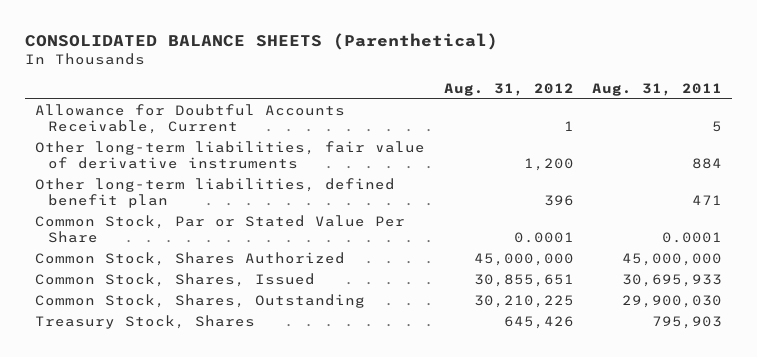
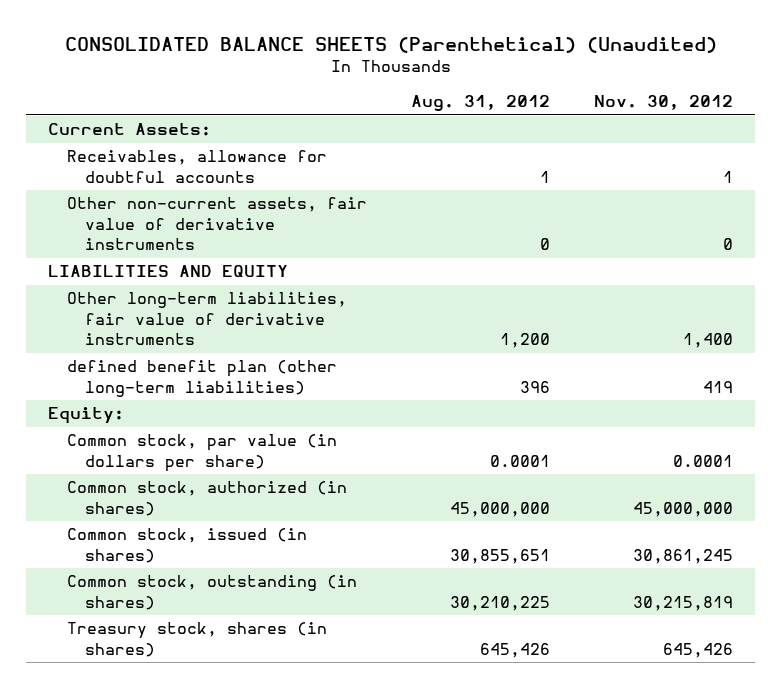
- CONSOLIDATED BALANCE SHEETS (Parenthetical)
+ CONSOLIDATED BALANCE SHEETS (Parenthetical) (Unaudited)
- | Aug. 31, 2012 | Aug. 31, 2011
+ | Aug. 31, 2012 | Nov. 30, 2012
- Allowance for Doubtful Accounts Receivable, Current | 1 | 5
+ Current Assets:
+ Receivables, allowance for doubtful accounts | 1 | 1
+ Other non-current assets, fair value of derivative instruments | 0 | 0
+ LIABILITIES AND EQUITY
- Other long-term liabilities, defined benefit plan | 396 | 471
- Common Stock, Par or Stated Value Per Share | 0.0001 | 0.0001
- Common Stock, Shares Authorized | 45,000,000 | 45,000,000
- Common Stock, Shares, Issued | 30,855,651 | 30,695,933
- Common Stock, Shares, Outstanding | 30,210,225 | 29,900,030
- Treasury Stock, Shares | 645,426 | 795,903
+ defined benefit plan (other long-term liabilities) | 396 | 419
+ Equity:
+ Common stock, par value (in dollars per share) | 0.0001 | 0.0001
+ Common stock, authorized (in shares) | 45,000,000 | 45,000,000
+ Common stock, issued (in shares) | 30,855,651 | 30,861,245
+ Common stock, outstanding (in shares) | 30,210,225 | 30,215,819
+ Treasury stock, shares (in shares) | 645,426 | 645,426

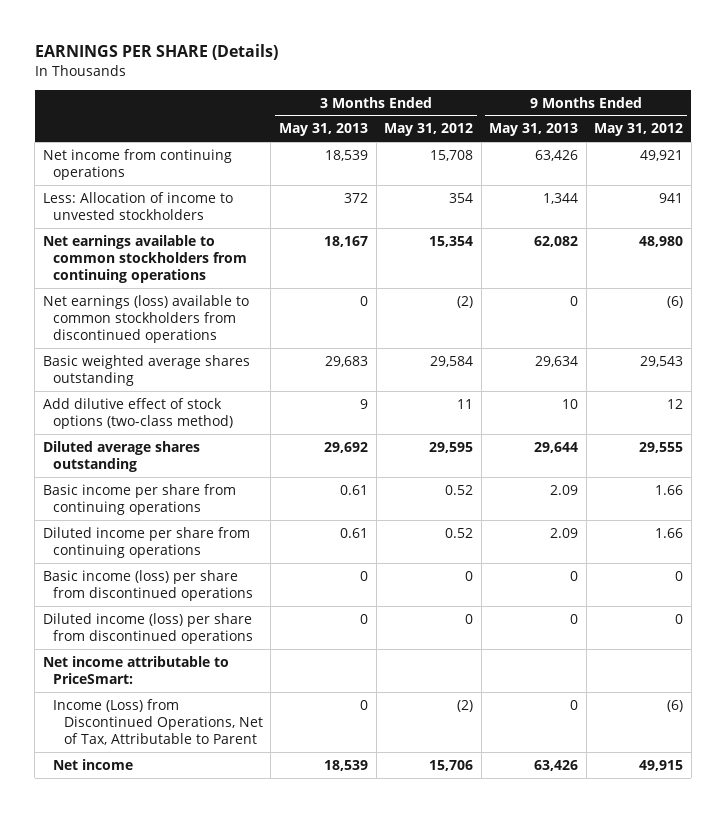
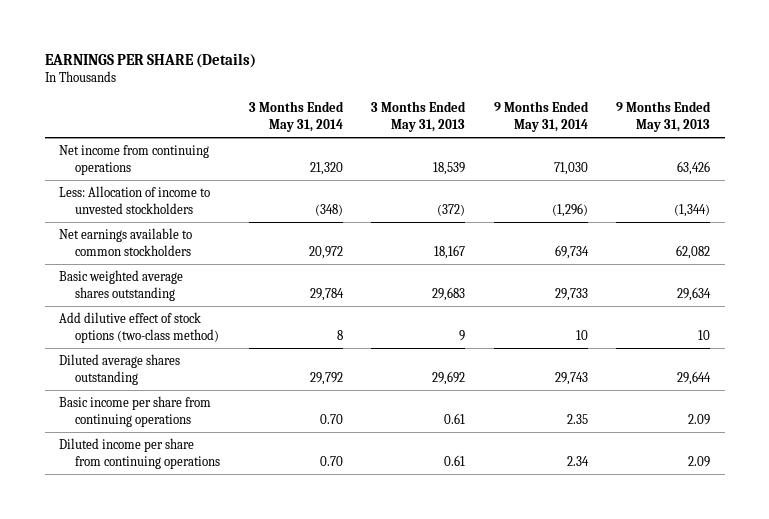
- | 3 Months Ended May 31, 2013 | 3 Months Ended May 31, 2012 | 9 Months Ended May 31, 2013 | 9 Months Ended May 31, 2012
+ | 3 Months Ended May 31, 2014 | 3 Months Ended May 31, 2013 | 9 Months Ended May 31, 2014 | 9 Months Ended May 31, 2013
- Less: Allocation of income to unvested stockholders | 372 | 354 | 1,344 | 941
- Net earnings available to common stockholders from continuing operations | 18,167 | 15,354 | 62,082 | 48,980
- Net earnings (loss) available to common stockholders from discontinued operations | 0 | (2) | 0 | (6)
+ Less: Allocation of income to unvested stockholders | (348) | (372) | (1,296) | (1,344)
+ Net earnings available to common stockholders | 20,972 | 18,167 | 69,734 | 62,082
- Basic income (loss) per share from discontinued operations | 0 | 0 | 0 | 0
- Diluted income (loss) per share from discontinued operations | 0 | 0 | 0 | 0
- Net income attributable to PriceSmart:
- Income (Loss) from Discontinued Operations, Net of Tax, Attributable to Parent | 0 | (2) | 0 | (6)
- Net income | 18,539 | 15,706 | 63,426 | 49,915

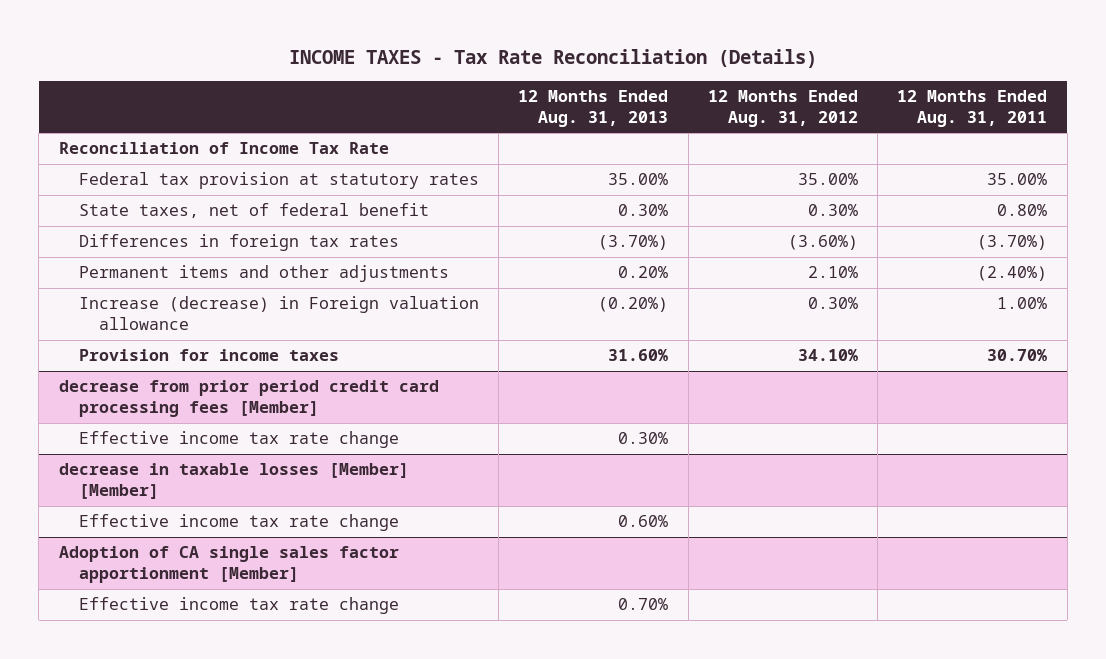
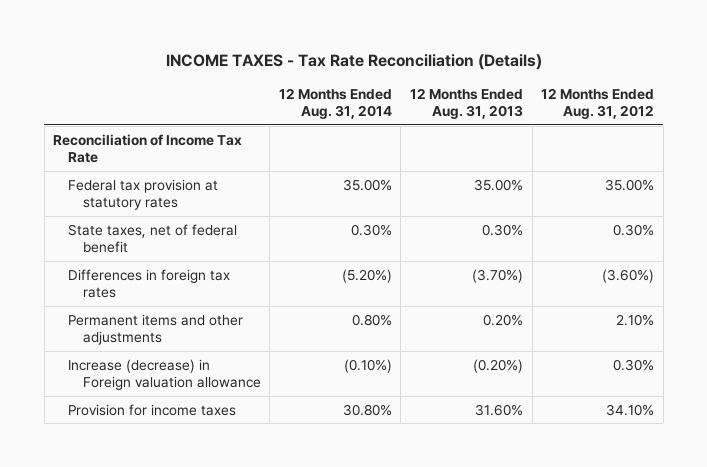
- | 12 Months Ended Aug. 31, 2013 | 12 Months Ended Aug. 31, 2012 | 12 Months Ended Aug. 31, 2011
+ | 12 Months Ended Aug. 31, 2014 | 12 Months Ended Aug. 31, 2013 | 12 Months Ended Aug. 31, 2012
- decrease from prior period credit card processing fees [Member]
- Effective income tax rate change | 0.30% | |
- decrease in taxable losses [Member] [Member]
- Effective income tax rate change | 0.60% | |
- Adoption of CA single sales factor apportionment [Member]
- Effective income tax rate change | 0.70% | |

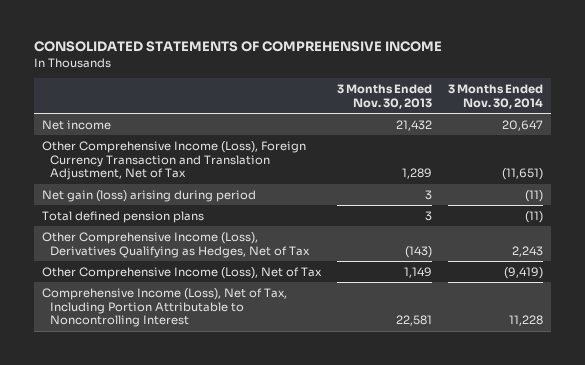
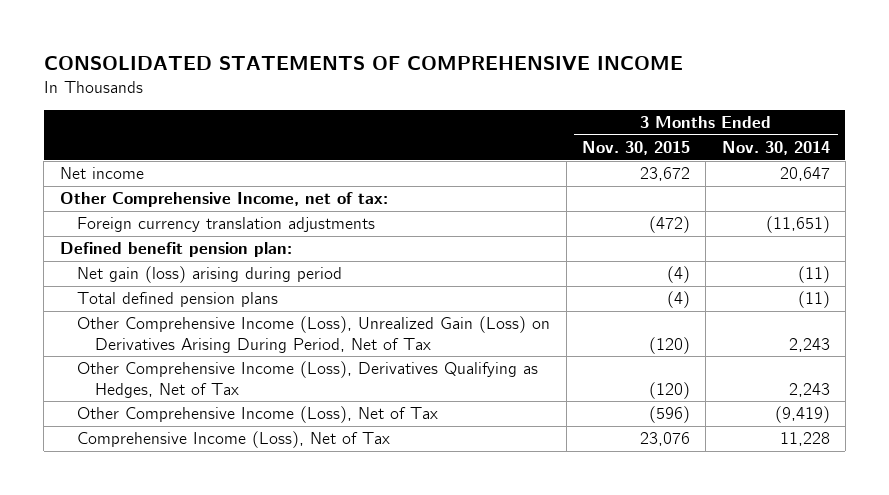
- | 3 Months Ended Nov. 30, 2013 | 3 Months Ended Nov. 30, 2014
+ | 3 Months Ended Nov. 30, 2015 | 3 Months Ended Nov. 30, 2014
- Other Comprehensive Income (Loss), Foreign Currency Transaction and Translation Adjustment, Net of Tax | 1,289 | (11,651)
+ Other Comprehensive Income, net of tax:
+ Foreign currency translation adjustments | (472) | (11,651)
+ Defined benefit pension plan:
+ Other Comprehensive Income (Loss), Unrealized Gain (Loss) on Derivatives Arising During Period, Net of Tax | (120) | 2,243
- Comprehensive Income (Loss), Net of Tax, Including Portion Attributable to Noncontrolling Interest | 22,581 | 11,228
+ Comprehensive Income (Loss), Net of Tax | 23,076 | 11,228

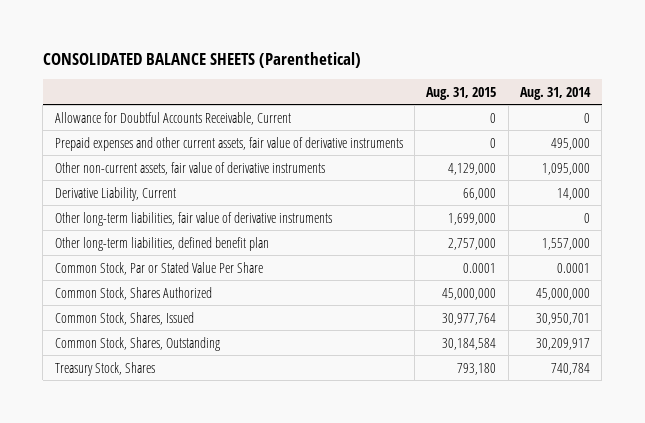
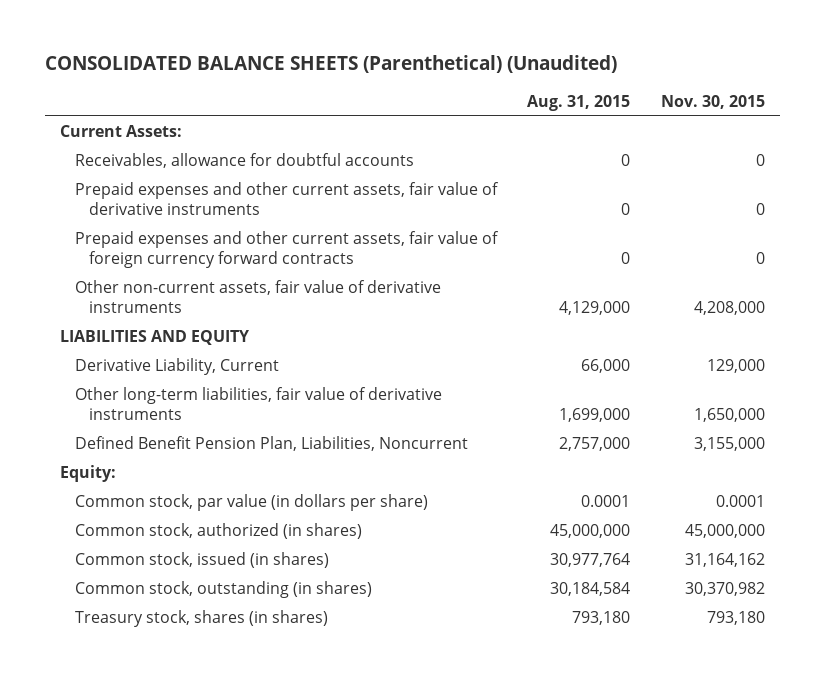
- CONSOLIDATED BALANCE SHEETS (Parenthetical)
+ CONSOLIDATED BALANCE SHEETS (Parenthetical) (Unaudited)
- | Aug. 31, 2015 | Aug. 31, 2014
+ | Aug. 31, 2015 | Nov. 30, 2015
- Allowance for Doubtful Accounts Receivable, Current | 0 | 0
+ Current Assets:
+ Receivables, allowance for doubtful accounts | 0 | 0
+ Prepaid expenses and other current assets, fair value of foreign currency forward contracts | 0 | 0
+ LIABILITIES AND EQUITY
- Other long-term liabilities, defined benefit plan | 2,757,000 | 1,557,000
- Common Stock, Par or Stated Value Per Share | 0.0001 | 0.0001
- Common Stock, Shares Authorized | 45,000,000 | 45,000,000
- Common Stock, Shares, Issued | 30,977,764 | 30,950,701
- Common Stock, Shares, Outstanding | 30,184,584 | 30,209,917
- Treasury Stock, Shares | 793,180 | 740,784
+ Defined Benefit Pension Plan, Liabilities, Noncurrent | 2,757,000 | 3,155,000
+ Equity:
+ Common stock, par value (in dollars per share) | 0.0001 | 0.0001
+ Common stock, authorized (in shares) | 45,000,000 | 45,000,000
+ Common stock, issued (in shares) | 30,977,764 | 31,164,162
+ Common stock, outstanding (in shares) | 30,184,584 | 30,370,982
+ Treasury stock, shares (in shares) | 793,180 | 793,180

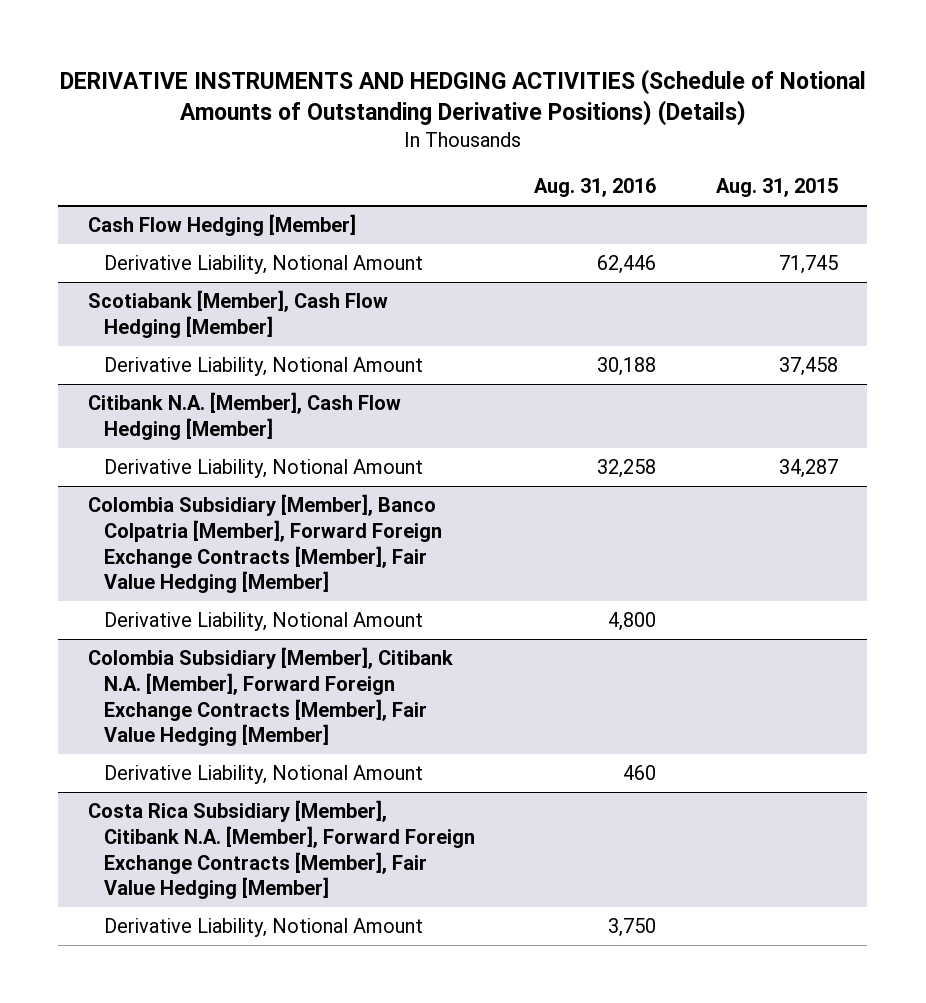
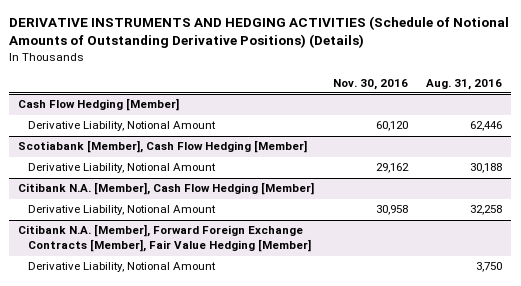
- | Aug. 31, 2016 | Aug. 31, 2015
+ | Nov. 30, 2016 | Aug. 31, 2016
- Colombia Subsidiary [Member], Banco Colpatria [Member], Forward Foreign Exchange Contracts [Member], Fair Value Hedging [Member]
- Derivative Liability, Notional Amount | 4,800 |
- Colombia Subsidiary [Member], Citibank N.A. [Member], Forward Foreign Exchange Contracts [Member], Fair Value Hedging [Member]
- Derivative Liability, Notional Amount | 460 |
- Costa Rica Subsidiary [Member], Citibank N.A. [Member], Forward Foreign Exchange Contracts [Member], Fair Value Hedging [Member]
+ Citibank N.A. [Member], Forward Foreign Exchange Contracts [Member], Fair Value Hedging [Member]

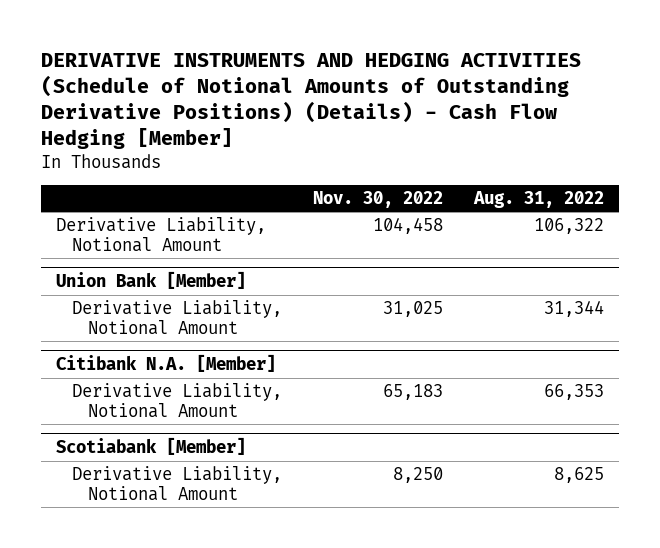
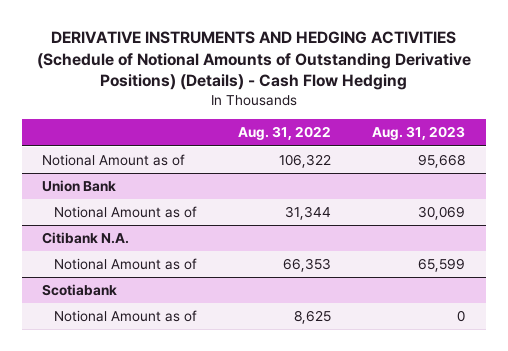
- DERIVATIVE INSTRUMENTS AND HEDGING ACTIVITIES (Schedule of Notional Amounts of Outstanding Derivative Positions) (Details) - Cash Flow Hedging [Member]
+ DERIVATIVE INSTRUMENTS AND HEDGING ACTIVITIES (Schedule of Notional Amounts of Outstanding Derivative Positions) (Details) - Cash Flow Hedging
- | Nov. 30, 2022 | Aug. 31, 2022
+ | Aug. 31, 2022 | Aug. 31, 2023
- Derivative Liability, Notional Amount | 104,458 | 106,322
- Union Bank [Member]
- Derivative Liability, Notional Amount | 31,025 | 31,344
- Citibank N.A. [Member]
- Derivative Liability, Notional Amount | 65,183 | 66,353
- Scotiabank [Member]
- Derivative Liability, Notional Amount | 8,250 | 8,625
+ Notional Amount as of | 106,322 | 95,668
+ Union Bank
+ Notional Amount as of | 31,344 | 30,069
+ Citibank N.A.
+ Notional Amount as of | 66,353 | 65,599
+ Scotiabank
+ Notional Amount as of | 8,625 | 0

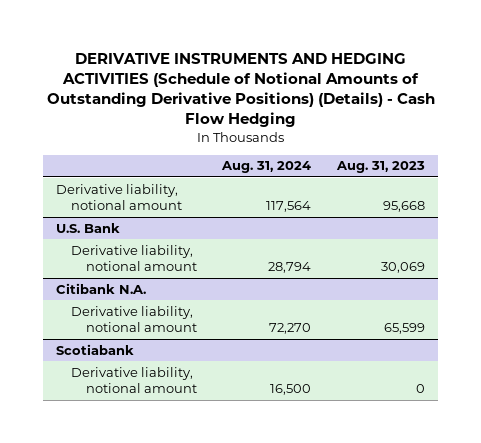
- | Aug. 31, 2022 | Aug. 31, 2023
+ | Aug. 31, 2024 | Aug. 31, 2023
- Notional Amount as of | 106,322 | 95,668
- Union Bank
- Notional Amount as of | 31,344 | 30,069
+ Derivative liability, notional amount | 117,564 | 95,668
+ U.S. Bank
+ Derivative liability, notional amount | 28,794 | 30,069
@ Citibank N.A.
- Notional Amount as of | 66,353 | 65,599
+ Derivative liability, notional amount | 72,270 | 65,599
@ Scotiabank
- Notional Amount as of | 8,625 | 0
+ Derivative liability, notional amount | 16,500 | 0

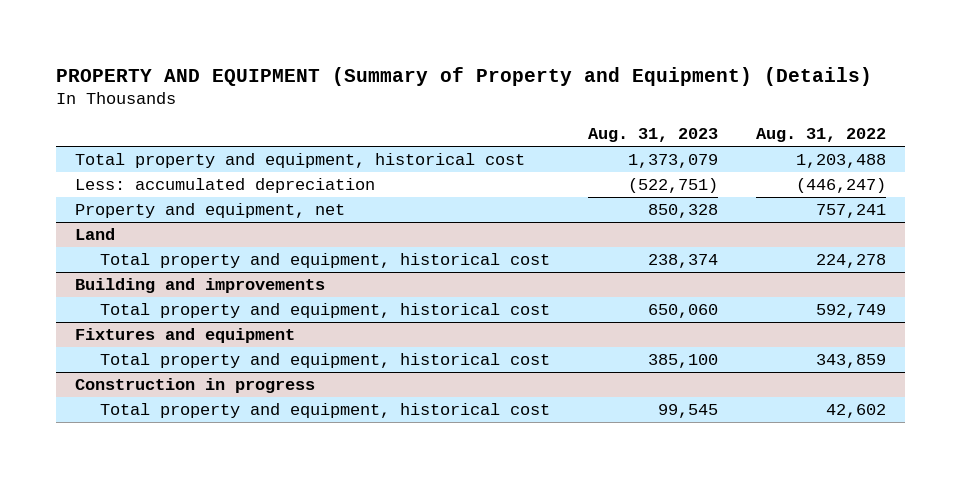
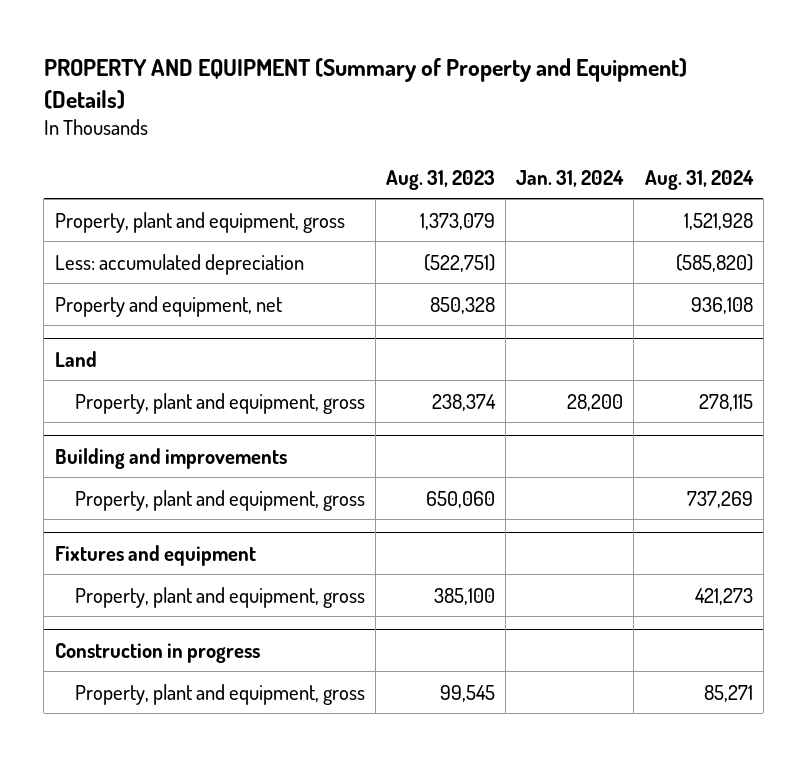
- | Aug. 31, 2023 | Aug. 31, 2022
+ | Aug. 31, 2023 | Jan. 31, 2024 | Aug. 31, 2024
- Total property and equipment, historical cost | 1,373,079 | 1,203,488
+ Property, plant and equipment, gross | 1,373,079 | | 1,521,928
@ Land
- Total property and equipment, historical cost | 238,374 | 224,278
+ Property, plant and equipment, gross | 238,374 | 28,200 | 278,115
@ Building and improvements
- Total property and equipment, historical cost | 650,060 | 592,749
+ Property, plant and equipment, gross | 650,060 | | 737,269
@ Fixtures and equipment
- Total property and equipment, historical cost | 385,100 | 343,859
+ Property, plant and equipment, gross | 385,100 | | 421,273
@ Construction in progress
- Total property and equipment, historical cost | 99,545 | 42,602
+ Property, plant and equipment, gross | 99,545 | | 85,271

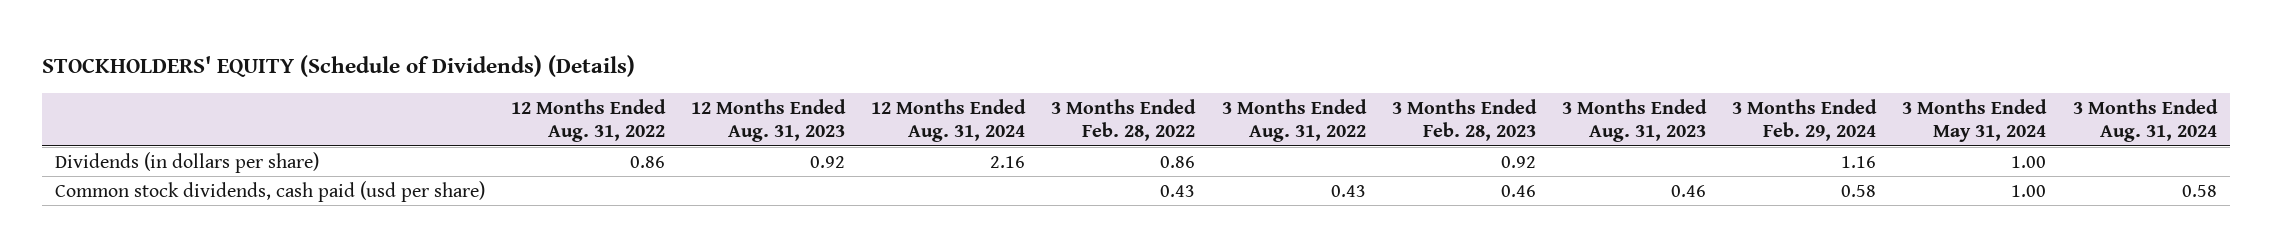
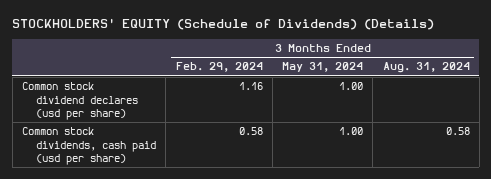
- | 12 Months Ended Aug. 31, 2022 | 12 Months Ended Aug. 31, 2023 | 12 Months Ended Aug. 31, 2024 | 3 Months Ended Feb. 28, 2022 | 3 Months Ended Aug. 31, 2022 | 3 Months Ended Feb. 28, 2023 | 3 Months Ended Aug. 31, 2023 | 3 Months Ended Feb. 29, 2024 | 3 Months Ended May 31, 2024 | 3 Months Ended Aug. 31, 2024
+ | 3 Months Ended Feb. 29, 2024 | 3 Months Ended May 31, 2024 | 3 Months Ended Aug. 31, 2024
- Dividends (in dollars per share) | 0.86 | 0.92 | 2.16 | 0.86 | | 0.92 | | 1.16 | 1.00 |
+ Common stock dividend declares (usd per share) | 1.16 | 1.00 |

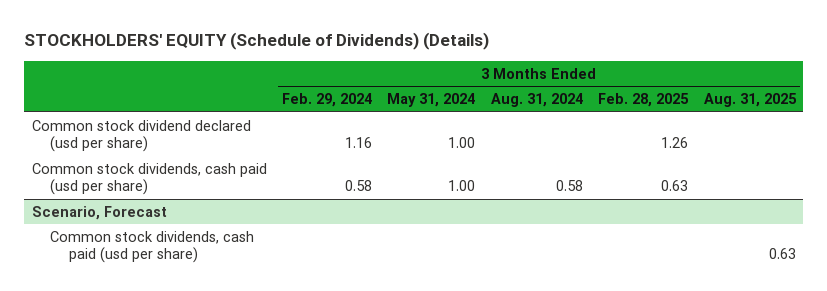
- | 3 Months Ended Feb. 29, 2024 | 3 Months Ended May 31, 2024 | 3 Months Ended Aug. 31, 2024
+ | 3 Months Ended Feb. 29, 2024 | 3 Months Ended May 31, 2024 | 3 Months Ended Aug. 31, 2024 | 3 Months Ended Feb. 28, 2025 | 3 Months Ended Aug. 31, 2025
- Common stock dividend declares (usd per share) | 1.16 | 1.00 |
+ Common stock dividend declared (usd per share) | 1.16 | 1.00 | | 1.26 |
+ Scenario, Forecast
+ Common stock dividends, cash paid (usd per share) | | | | | 0.63

